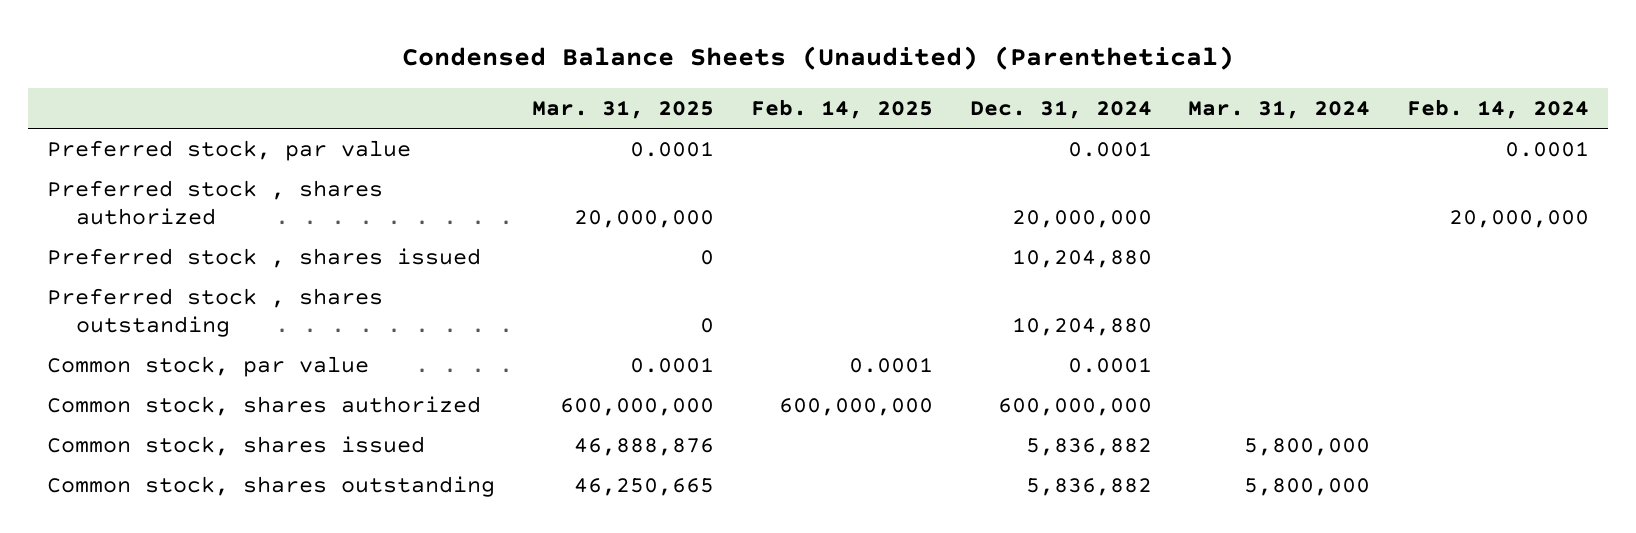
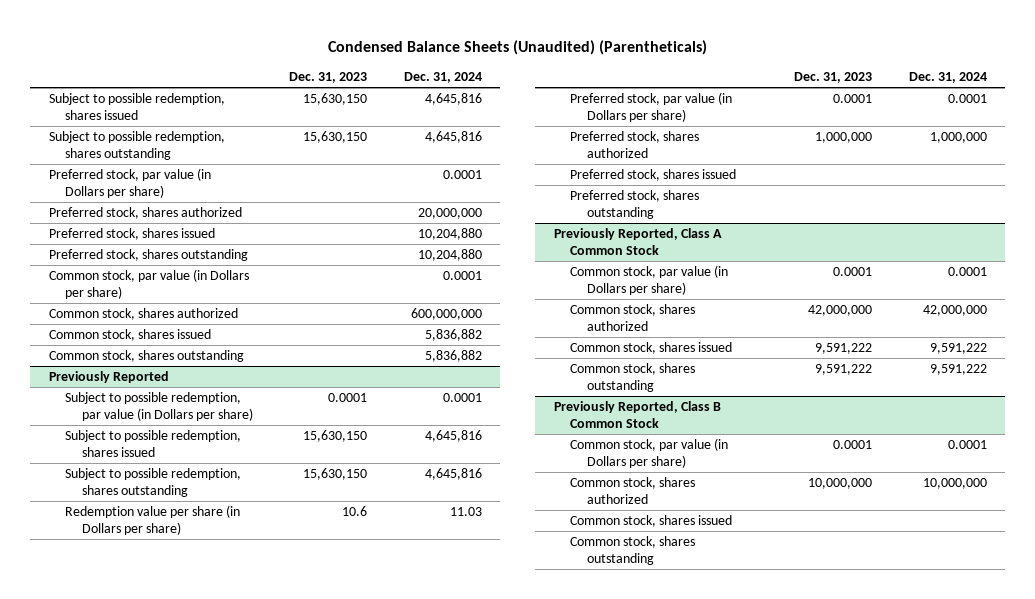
- Condensed Balance Sheets (Unaudited) (Parenthetical)
+ Condensed Balance Sheets (Unaudited) (Parentheticals)
- | Mar. 31, 2025 | Feb. 14, 2025 | Dec. 31, 2024 | Mar. 31, 2024 | Feb. 14, 2024
+ | Dec. 31, 2023 | Dec. 31, 2024
- Preferred stock, par value | 0.0001 | | 0.0001 | | 0.0001
- Preferred stock , shares authorized | 20,000,000 | | 20,000,000 | | 20,000,000
- Preferred stock , shares issued | 0 | | 10,204,880 | |
- Preferred stock , shares outstanding | 0 | | 10,204,880 | |
- Common stock, par value | 0.0001 | 0.0001 | 0.0001 | |
+ Subject to possible redemption, shares issued | 15,630,150 | 4,645,816
+ Subject to possible redemption, shares outstanding | 15,630,150 | 4,645,816
+ Preferred stock, par value (in Dollars per share) | | 0.0001
+ Preferred stock, shares authorized | | 20,000,000
+ Preferred stock, shares issued | | 10,204,880
+ Preferred stock, shares outstanding | | 10,204,880
+ Common stock, par value (in Dollars per share) | | 0.0001
+ Previously Reported
+ Subject to possible redemption, par value (in Dollars per share) | 0.0001 | 0.0001
+ Subject to possible redemption, shares issued | 15,630,150 | 4,645,816
+ Subject to possible redemption, shares outstanding | 15,630,150 | 4,645,816
+ Redemption value per share (in Dollars per share) | 10.6 | 11.03
+ Preferred stock, par value (in Dollars per share) | 0.0001 | 0.0001
+ Preferred stock, shares authorized | 1,000,000 | 1,000,000
+ Preferred stock, shares issued
+ Preferred stock, shares outstanding
+ Previously Reported, Class A Common Stock
+ Common stock, par value (in Dollars per share) | 0.0001 | 0.0001
+ Common stock, shares authorized | 42,000,000 | 42,000,000
+ Common stock, shares issued | 9,591,222 | 9,591,222
+ Common stock, shares outstanding | 9,591,222 | 9,591,222
+ Previously Reported, Class B Common Stock
+ Common stock, par value (in Dollars per share) | 0.0001 | 0.0001
+ Common stock, shares authorized | 10,000,000 | 10,000,000
+ Common stock, shares issued
+ Common stock, shares outstanding

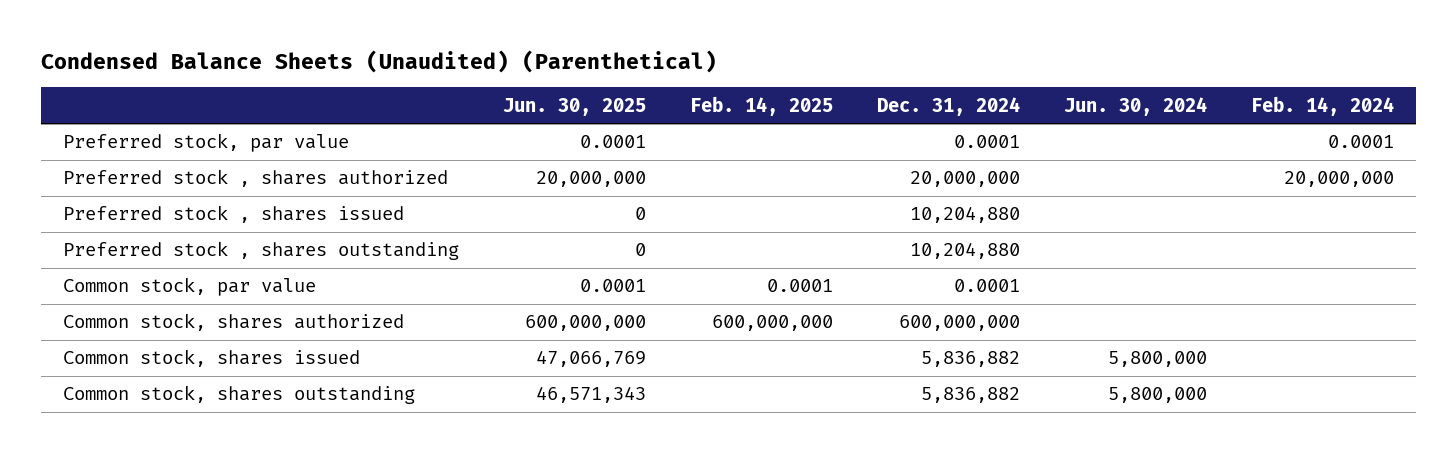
- Condensed Balance Sheets (Unaudited) (Parentheticals)
+ Condensed Balance Sheets (Unaudited) (Parenthetical)
- | Dec. 31, 2023 | Dec. 31, 2024
+ | Jun. 30, 2025 | Feb. 14, 2025 | Dec. 31, 2024 | Jun. 30, 2024 | Feb. 14, 2024
- Subject to possible redemption, shares issued | 15,630,150 | 4,645,816
- Subject to possible redemption, shares outstanding | 15,630,150 | 4,645,816
- Preferred stock, par value (in Dollars per share) | | 0.0001
- Preferred stock, shares authorized | | 20,000,000
- Preferred stock, shares issued | | 10,204,880
- Preferred stock, shares outstanding | | 10,204,880
- Common stock, par value (in Dollars per share) | | 0.0001
+ Preferred stock, par value | 0.0001 | | 0.0001 | | 0.0001
+ Preferred stock , shares authorized | 20,000,000 | | 20,000,000 | | 20,000,000
+ Preferred stock , shares issued | 0 | | 10,204,880 | |
+ Preferred stock , shares outstanding | 0 | | 10,204,880 | |
+ Common stock, par value | 0.0001 | 0.0001 | 0.0001 | |
- Previously Reported
- Subject to possible redemption, par value (in Dollars per share) | 0.0001 | 0.0001
- Subject to possible redemption, shares issued | 15,630,150 | 4,645,816
- Subject to possible redemption, shares outstanding | 15,630,150 | 4,645,816
- Redemption value per share (in Dollars per share) | 10.6 | 11.03
- Preferred stock, par value (in Dollars per share) | 0.0001 | 0.0001
- Preferred stock, shares authorized | 1,000,000 | 1,000,000
- Preferred stock, shares issued
- Preferred stock, shares outstanding
- Previously Reported, Class A Common Stock
- Common stock, par value (in Dollars per share) | 0.0001 | 0.0001
- Common stock, shares authorized | 42,000,000 | 42,000,000
- Common stock, shares issued | 9,591,222 | 9,591,222
- Common stock, shares outstanding | 9,591,222 | 9,591,222
- Previously Reported, Class B Common Stock
- Common stock, par value (in Dollars per share) | 0.0001 | 0.0001
- Common stock, shares authorized | 10,000,000 | 10,000,000
- Common stock, shares issued
- Common stock, shares outstanding

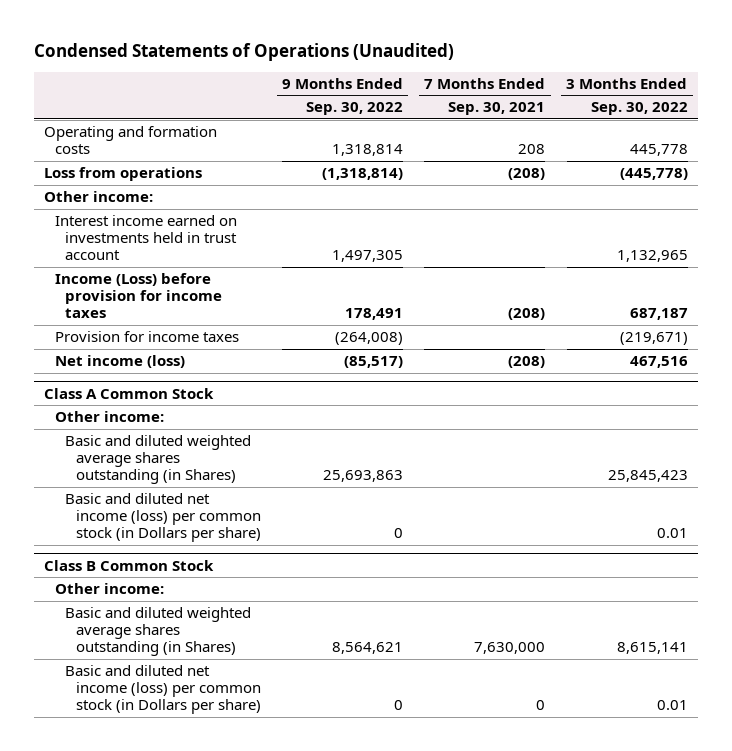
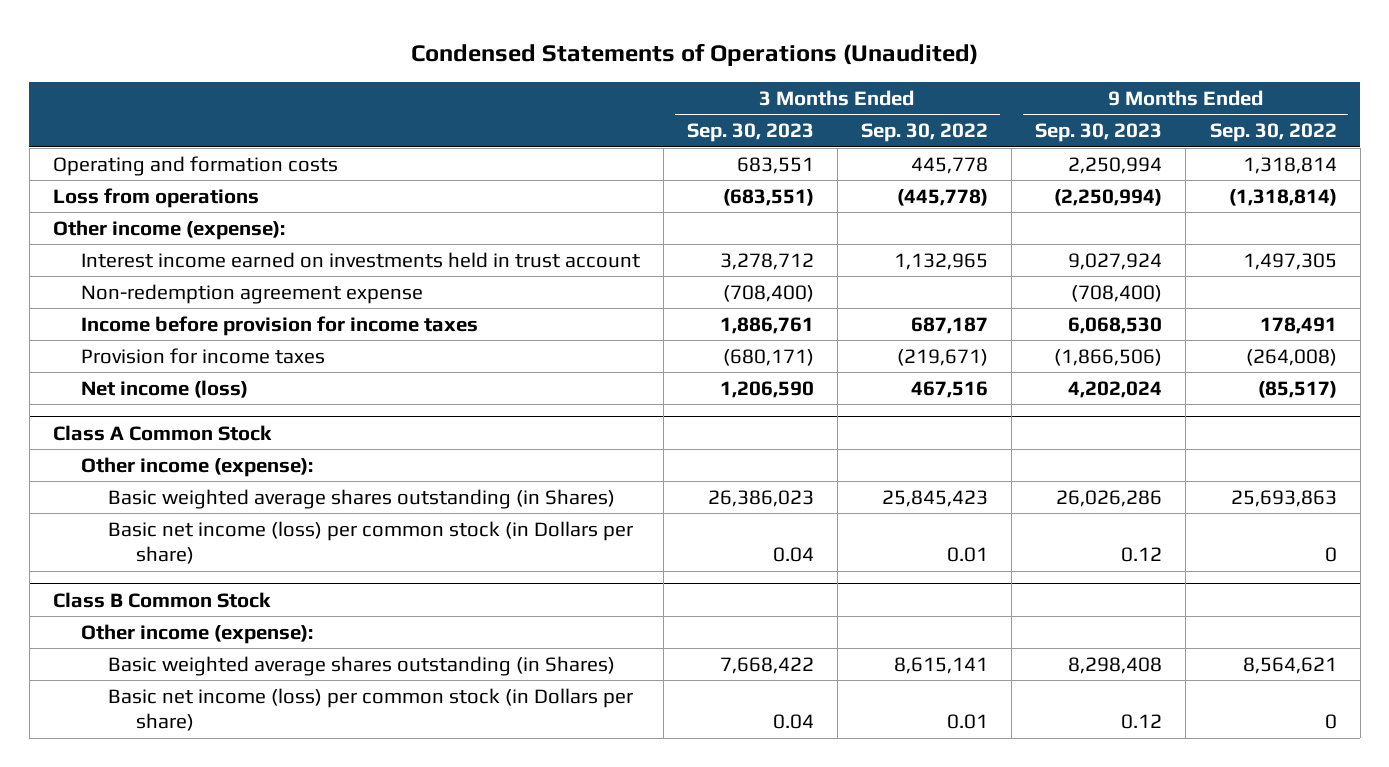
- | 9 Months Ended Sep. 30, 2022 | 7 Months Ended Sep. 30, 2021 | 3 Months Ended Sep. 30, 2022
+ | 3 Months Ended Sep. 30, 2023 | 3 Months Ended Sep. 30, 2022 | 9 Months Ended Sep. 30, 2023 | 9 Months Ended Sep. 30, 2022
- Other income:
+ Other income (expense):
- Income (Loss) before provision for income taxes | 178,491 | (208) | 687,187
+ Non-redemption agreement expense | (708,400) | | (708,400) |
+ Income before provision for income taxes | 1,886,761 | 687,187 | 6,068,530 | 178,491
@ Class A Common Stock
- Other income:
- Basic and diluted weighted average shares outstanding (in Shares) | 25,693,863 | | 25,845,423
- Basic and diluted net income (loss) per common stock (in Dollars per share) | 0 | | 0.01
+ Other income (expense):
+ Basic weighted average shares outstanding (in Shares) | 26,386,023 | 25,845,423 | 26,026,286 | 25,693,863
+ Basic net income (loss) per common stock (in Dollars per share) | 0.04 | 0.01 | 0.12 | 0
@ Class B Common Stock
- Other income:
- Basic and diluted weighted average shares outstanding (in Shares) | 8,564,621 | 7,630,000 | 8,615,141
- Basic and diluted net income (loss) per common stock (in Dollars per share) | 0 | 0 | 0.01
+ Other income (expense):
+ Basic weighted average shares outstanding (in Shares) | 7,668,422 | 8,615,141 | 8,298,408 | 8,564,621
+ Basic net income (loss) per common stock (in Dollars per share) | 0.04 | 0.01 | 0.12 | 0

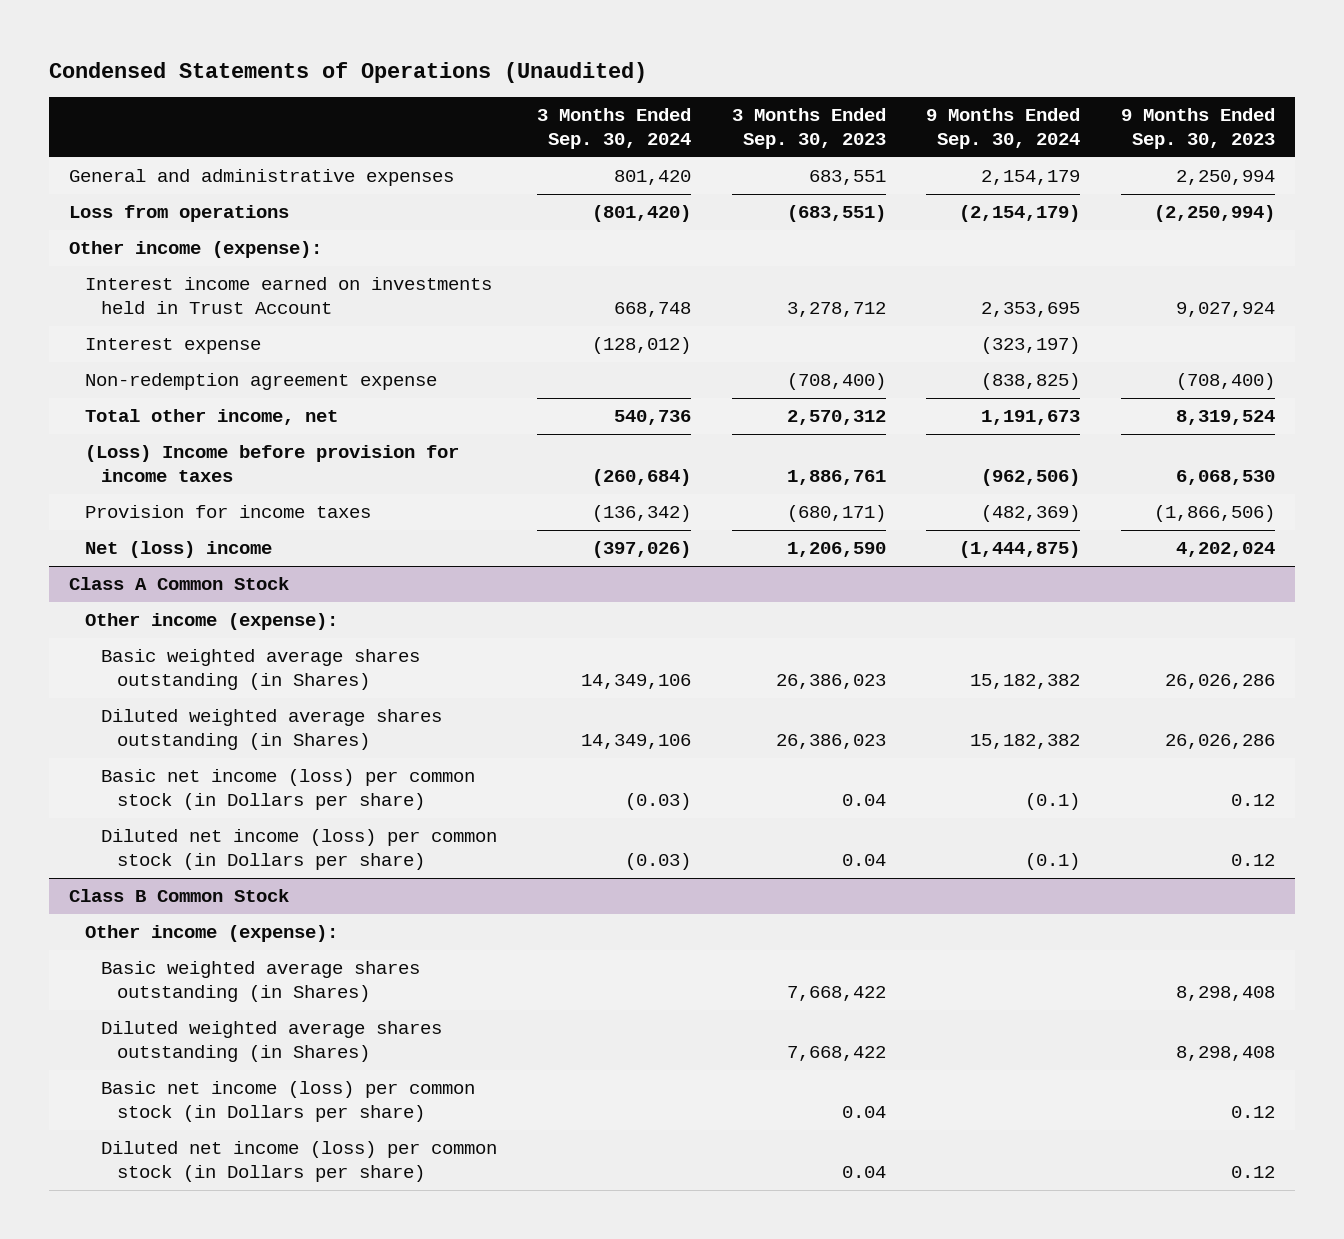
- | 3 Months Ended Sep. 30, 2023 | 3 Months Ended Sep. 30, 2022 | 9 Months Ended Sep. 30, 2023 | 9 Months Ended Sep. 30, 2022
+ | 3 Months Ended Sep. 30, 2024 | 3 Months Ended Sep. 30, 2023 | 9 Months Ended Sep. 30, 2024 | 9 Months Ended Sep. 30, 2023
- Operating and formation costs | 683,551 | 445,778 | 2,250,994 | 1,318,814
+ General and administrative expenses | 801,420 | 683,551 | 2,154,179 | 2,250,994
- Interest income earned on investments held in trust account | 3,278,712 | 1,132,965 | 9,027,924 | 1,497,305
+ Interest income earned on investments held in Trust Account | 668,748 | 3,278,712 | 2,353,695 | 9,027,924
+ Interest expense | (128,012) | | (323,197) |
- Income before provision for income taxes | 1,886,761 | 687,187 | 6,068,530 | 178,491
+ Total other income, net | 540,736 | 2,570,312 | 1,191,673 | 8,319,524
+ (Loss) Income before provision for income taxes | (260,684) | 1,886,761 | (962,506) | 6,068,530
- Net income (loss) | 1,206,590 | 467,516 | 4,202,024 | (85,517)
+ Net (loss) income | (397,026) | 1,206,590 | (1,444,875) | 4,202,024
@ Class A Common Stock
+ Diluted weighted average shares outstanding (in Shares) | 14,349,106 | 26,386,023 | 15,182,382 | 26,026,286
+ Diluted net income (loss) per common stock (in Dollars per share) | (0.03) | 0.04 | (0.1) | 0.12
@ Class B Common Stock
+ Diluted weighted average shares outstanding (in Shares) | | 7,668,422 | | 8,298,408
+ Diluted net income (loss) per common stock (in Dollars per share) | | 0.04 | | 0.12

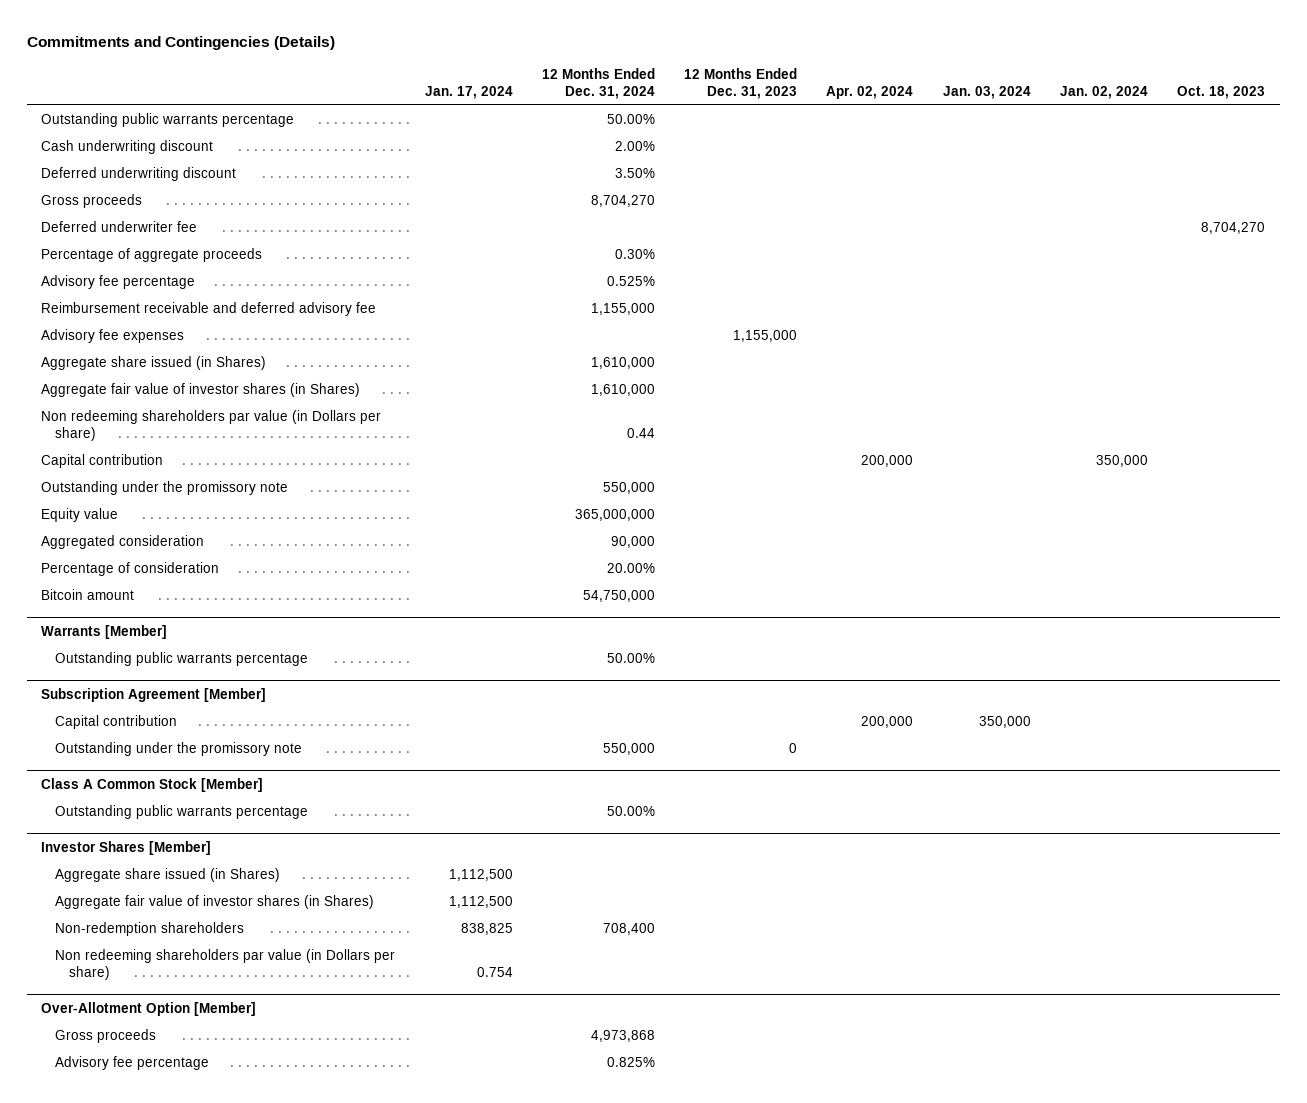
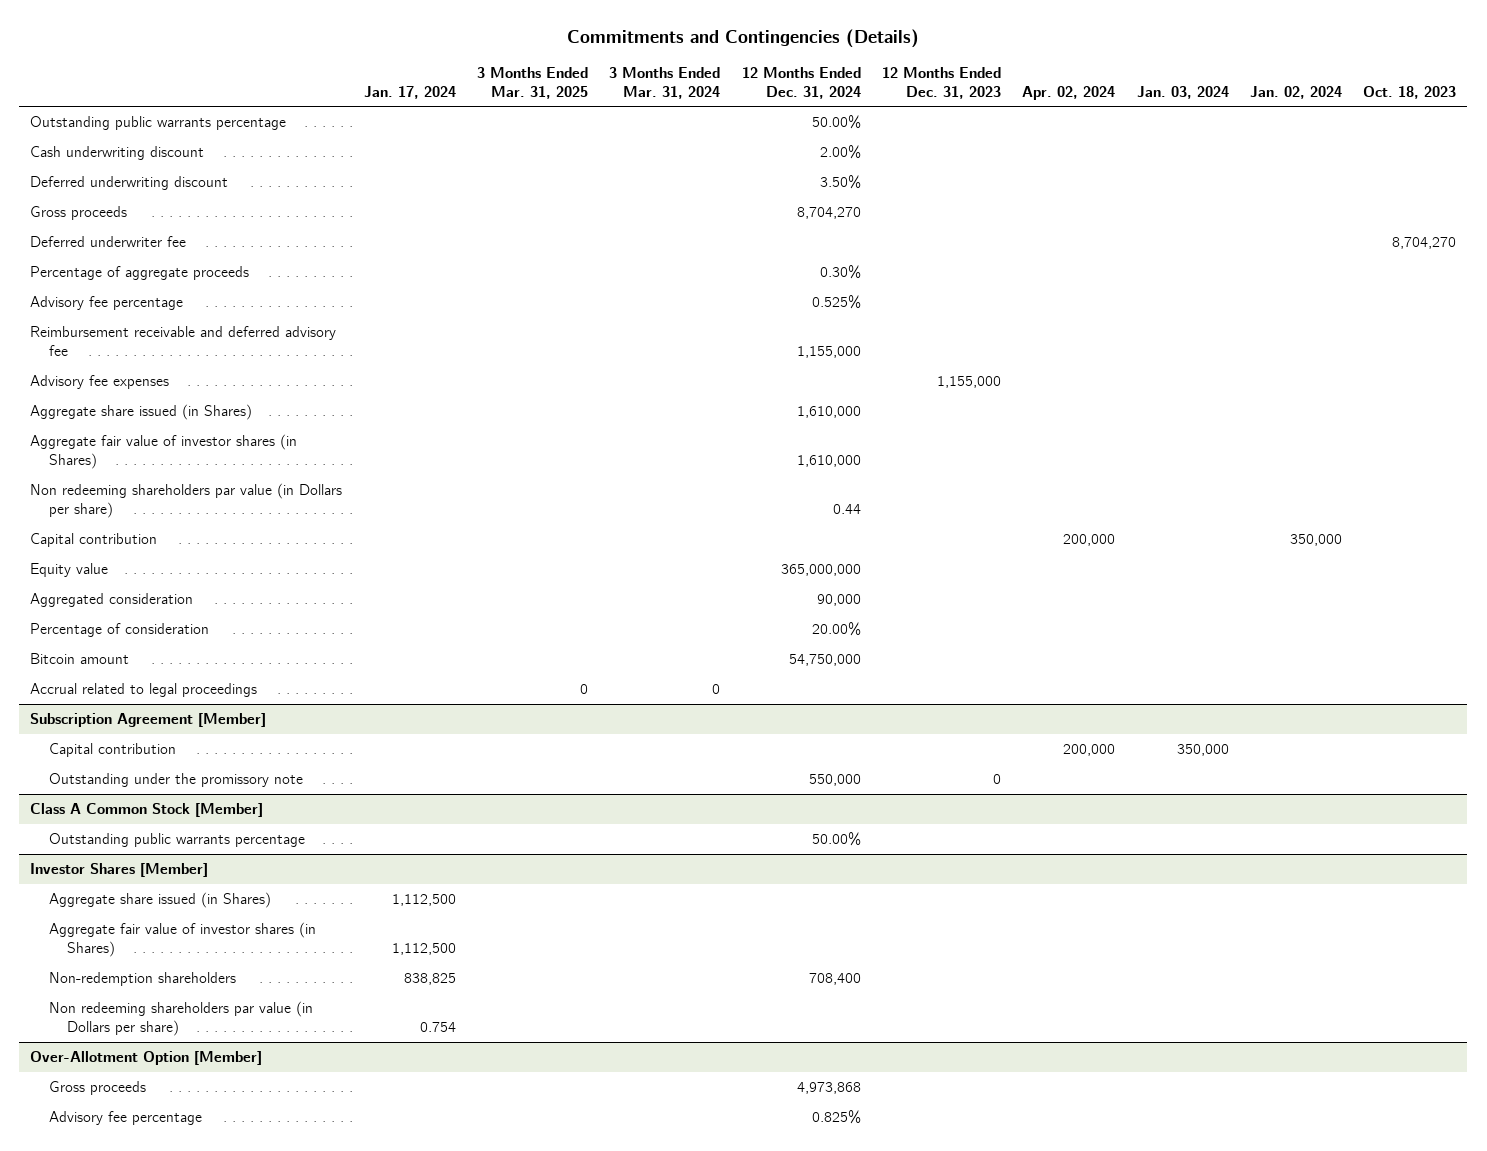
- | Jan. 17, 2024 | 12 Months Ended Dec. 31, 2024 | 12 Months Ended Dec. 31, 2023 | Apr. 02, 2024 | Jan. 03, 2024 | Jan. 02, 2024 | Oct. 18, 2023
+ | Jan. 17, 2024 | 3 Months Ended Mar. 31, 2025 | 3 Months Ended Mar. 31, 2024 | 12 Months Ended Dec. 31, 2024 | 12 Months Ended Dec. 31, 2023 | Apr. 02, 2024 | Jan. 03, 2024 | Jan. 02, 2024 | Oct. 18, 2023
- Outstanding under the promissory note | | 550,000 | | | | |
- Warrants [Member]
- Outstanding public warrants percentage | | 50.00% | | | | |
+ Accrual related to legal proceedings | | 0 | 0 | | | | | |

